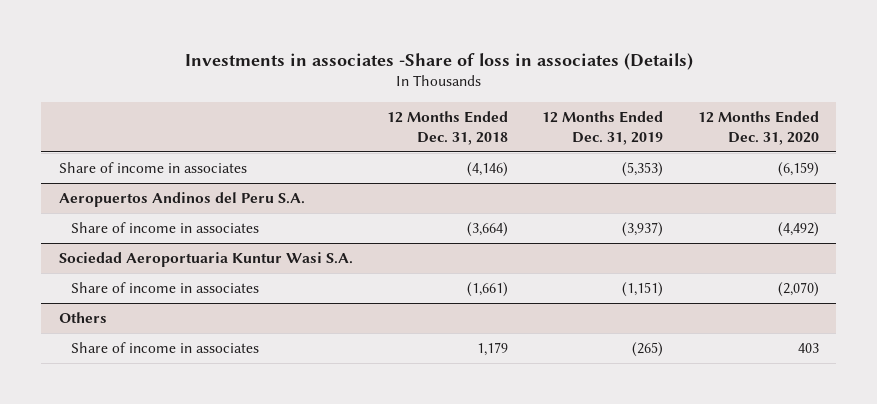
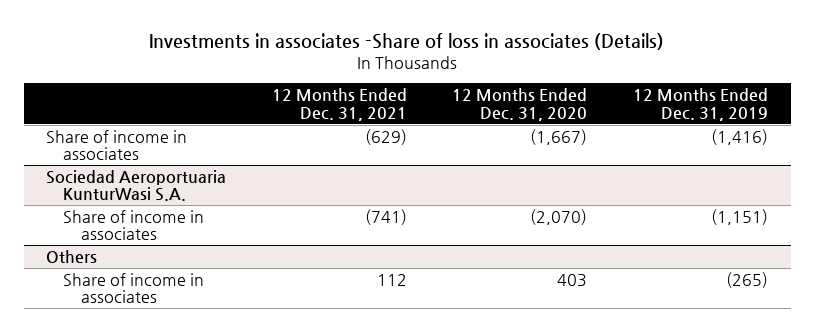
- | 12 Months Ended Dec. 31, 2018 | 12 Months Ended Dec. 31, 2019 | 12 Months Ended Dec. 31, 2020
+ | 12 Months Ended Dec. 31, 2021 | 12 Months Ended Dec. 31, 2020 | 12 Months Ended Dec. 31, 2019
- Share of income in associates | (4,146) | (5,353) | (6,159)
- Aeropuertos Andinos del Peru S.A.
- Share of income in associates | (3,664) | (3,937) | (4,492)
- Sociedad Aeroportuaria Kuntur Wasi S.A.
+ Share of income in associates | (629) | (1,667) | (1,416)
+ Sociedad Aeroportuaria KunturWasi S.A.

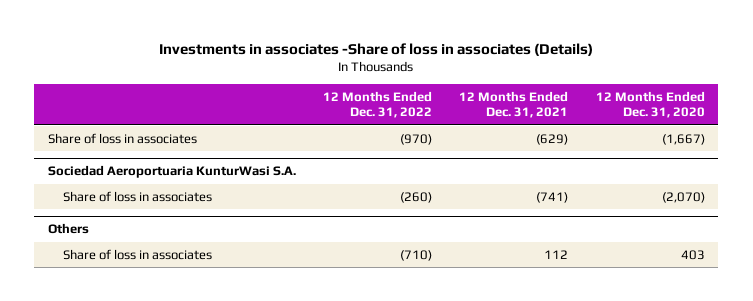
- | 12 Months Ended Dec. 31, 2021 | 12 Months Ended Dec. 31, 2020 | 12 Months Ended Dec. 31, 2019
+ | 12 Months Ended Dec. 31, 2022 | 12 Months Ended Dec. 31, 2021 | 12 Months Ended Dec. 31, 2020
- Share of income in associates | (629) | (1,667) | (1,416)
+ Share of loss in associates | (970) | (629) | (1,667)
@ Sociedad Aeroportuaria KunturWasi S.A.
- Share of income in associates | (741) | (2,070) | (1,151)
+ Share of loss in associates | (260) | (741) | (2,070)
@ Others
- Share of income in associates | 112 | 403 | (265)
+ Share of loss in associates | (710) | 112 | 403

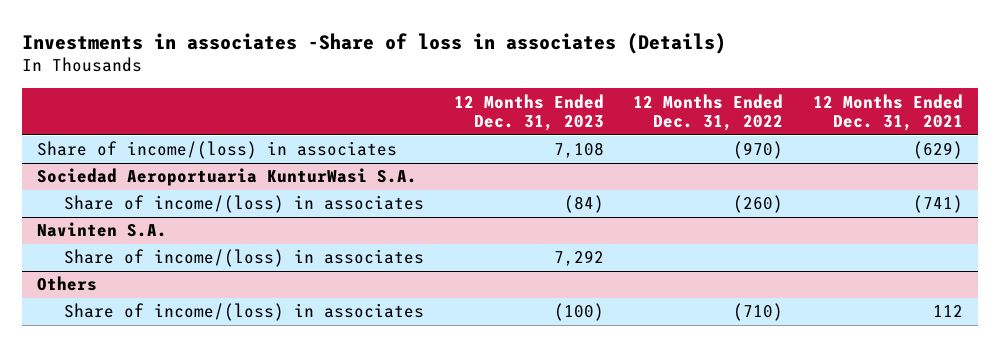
- | 12 Months Ended Dec. 31, 2022 | 12 Months Ended Dec. 31, 2021 | 12 Months Ended Dec. 31, 2020
+ | 12 Months Ended Dec. 31, 2023 | 12 Months Ended Dec. 31, 2022 | 12 Months Ended Dec. 31, 2021
- Share of loss in associates | (970) | (629) | (1,667)
+ Share of income/(loss) in associates | 7,108 | (970) | (629)
@ Sociedad Aeroportuaria KunturWasi S.A.
- Share of loss in associates | (260) | (741) | (2,070)
+ Share of income/(loss) in associates | (84) | (260) | (741)
+ Navinten S.A.
+ Share of income/(loss) in associates | 7,292 | |
@ Others
- Share of loss in associates | (710) | 112 | 403
+ Share of income/(loss) in associates | (100) | (710) | 112

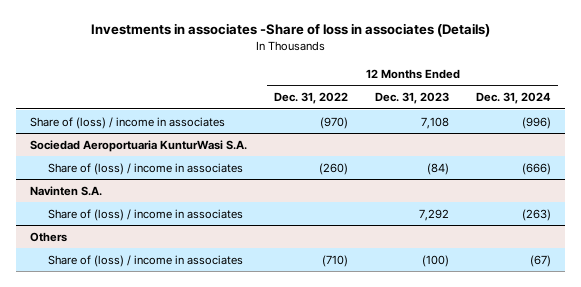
- | 12 Months Ended Dec. 31, 2023 | 12 Months Ended Dec. 31, 2022 | 12 Months Ended Dec. 31, 2021
+ | 12 Months Ended Dec. 31, 2022 | 12 Months Ended Dec. 31, 2023 | 12 Months Ended Dec. 31, 2024
- Share of income/(loss) in associates | 7,108 | (970) | (629)
+ Share of (loss) / income in associates | (970) | 7,108 | (996)
@ Sociedad Aeroportuaria KunturWasi S.A.
- Share of income/(loss) in associates | (84) | (260) | (741)
+ Share of (loss) / income in associates | (260) | (84) | (666)
@ Navinten S.A.
- Share of income/(loss) in associates | 7,292 | |
+ Share of (loss) / income in associates | | 7,292 | (263)
@ Others
- Share of income/(loss) in associates | (100) | (710) | 112
+ Share of (loss) / income in associates | (710) | (100) | (67)

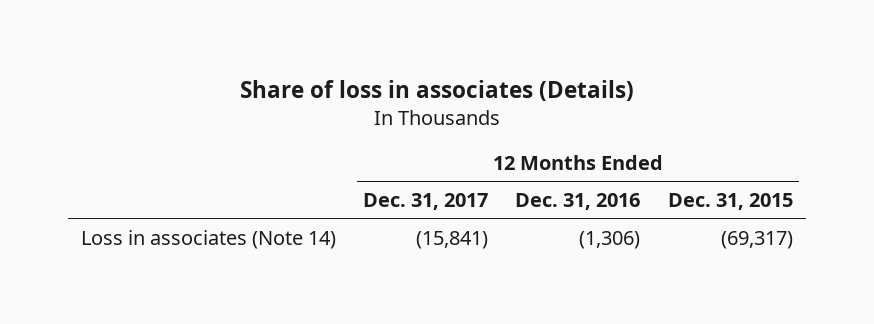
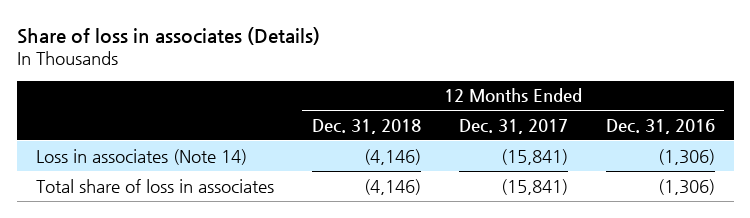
- | 12 Months Ended Dec. 31, 2017 | 12 Months Ended Dec. 31, 2016 | 12 Months Ended Dec. 31, 2015
+ | 12 Months Ended Dec. 31, 2018 | 12 Months Ended Dec. 31, 2017 | 12 Months Ended Dec. 31, 2016
+ Total share of loss in associates | (4,146) | (15,841) | (1,306)

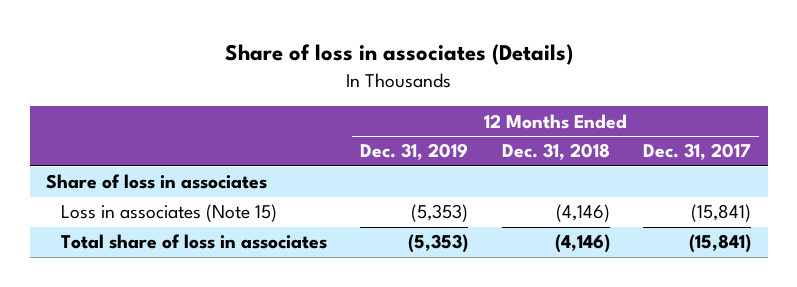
- | 12 Months Ended Dec. 31, 2018 | 12 Months Ended Dec. 31, 2017 | 12 Months Ended Dec. 31, 2016
+ | 12 Months Ended Dec. 31, 2019 | 12 Months Ended Dec. 31, 2018 | 12 Months Ended Dec. 31, 2017
- Loss in associates (Note 14) | (4,146) | (15,841) | (1,306)
+ Share of loss in associates
+ Loss in associates (Note 15) | (5,353) | (4,146) | (15,841)

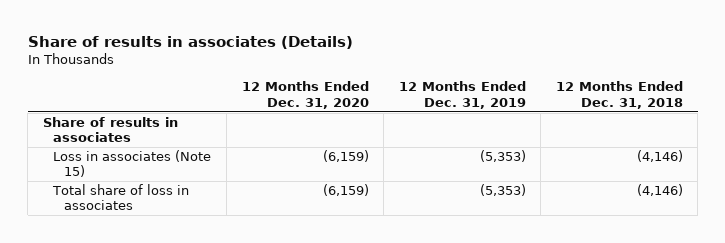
- Share of loss in associates (Details)
+ Share of results in associates (Details)
- | 12 Months Ended Dec. 31, 2019 | 12 Months Ended Dec. 31, 2018 | 12 Months Ended Dec. 31, 2017
+ | 12 Months Ended Dec. 31, 2020 | 12 Months Ended Dec. 31, 2019 | 12 Months Ended Dec. 31, 2018
- Share of loss in associates
+ Share of results in associates

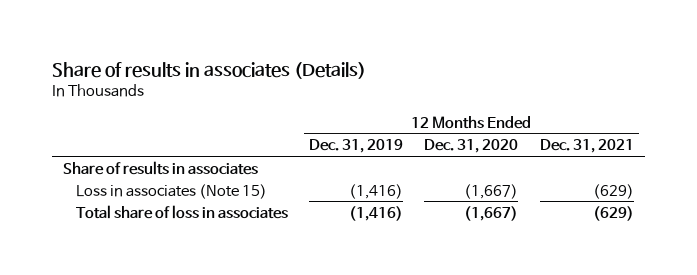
- | 12 Months Ended Dec. 31, 2020 | 12 Months Ended Dec. 31, 2019 | 12 Months Ended Dec. 31, 2018
+ | 12 Months Ended Dec. 31, 2019 | 12 Months Ended Dec. 31, 2020 | 12 Months Ended Dec. 31, 2021
- Loss in associates (Note 15) | (6,159) | (5,353) | (4,146)
- Total share of loss in associates | (6,159) | (5,353) | (4,146)
+ Loss in associates (Note 15) | (1,416) | (1,667) | (629)
+ Total share of loss in associates | (1,416) | (1,667) | (629)

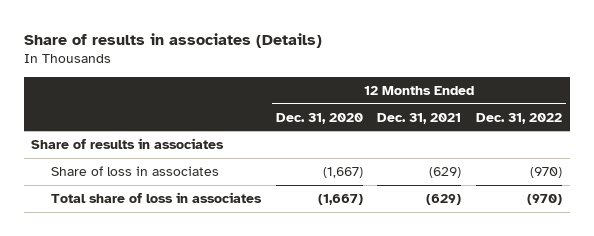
- | 12 Months Ended Dec. 31, 2019 | 12 Months Ended Dec. 31, 2020 | 12 Months Ended Dec. 31, 2021
+ | 12 Months Ended Dec. 31, 2020 | 12 Months Ended Dec. 31, 2021 | 12 Months Ended Dec. 31, 2022
- Loss in associates (Note 15) | (1,416) | (1,667) | (629)
+ Share of loss in associates | (1,667) | (629) | (970)

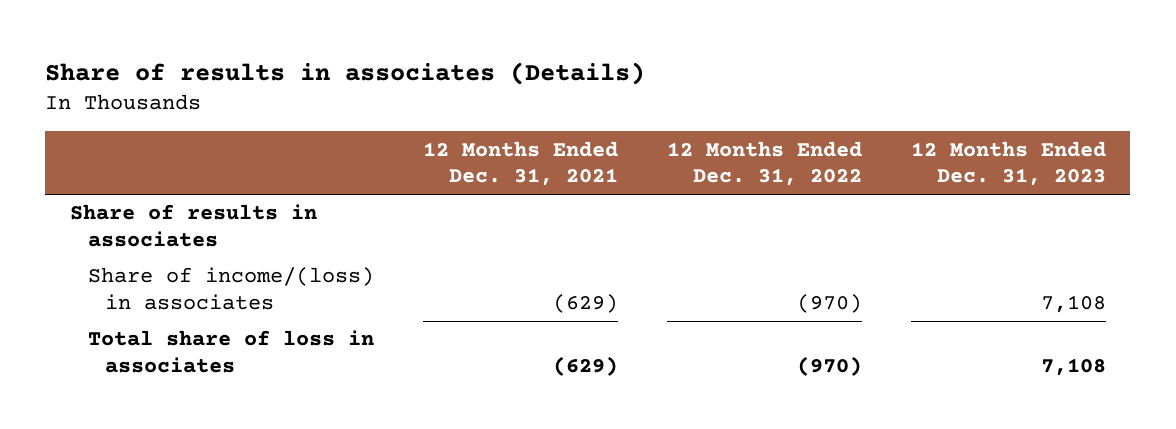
- | 12 Months Ended Dec. 31, 2020 | 12 Months Ended Dec. 31, 2021 | 12 Months Ended Dec. 31, 2022
+ | 12 Months Ended Dec. 31, 2021 | 12 Months Ended Dec. 31, 2022 | 12 Months Ended Dec. 31, 2023
- Share of loss in associates | (1,667) | (629) | (970)
+ Share of income/(loss) in associates | (629) | (970) | 7,108

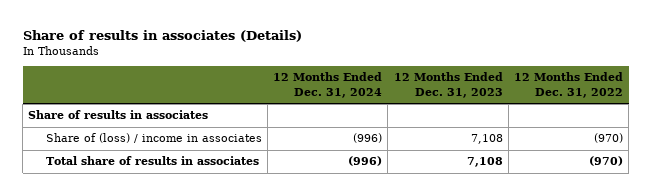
- | 12 Months Ended Dec. 31, 2021 | 12 Months Ended Dec. 31, 2022 | 12 Months Ended Dec. 31, 2023
+ | 12 Months Ended Dec. 31, 2024 | 12 Months Ended Dec. 31, 2023 | 12 Months Ended Dec. 31, 2022
- Share of income/(loss) in associates | (629) | (970) | 7,108
- Total share of loss in associates | (629) | (970) | 7,108
+ Share of (loss) / income in associates | (996) | 7,108 | (970)
+ Total share of results in associates | (996) | 7,108 | (970)

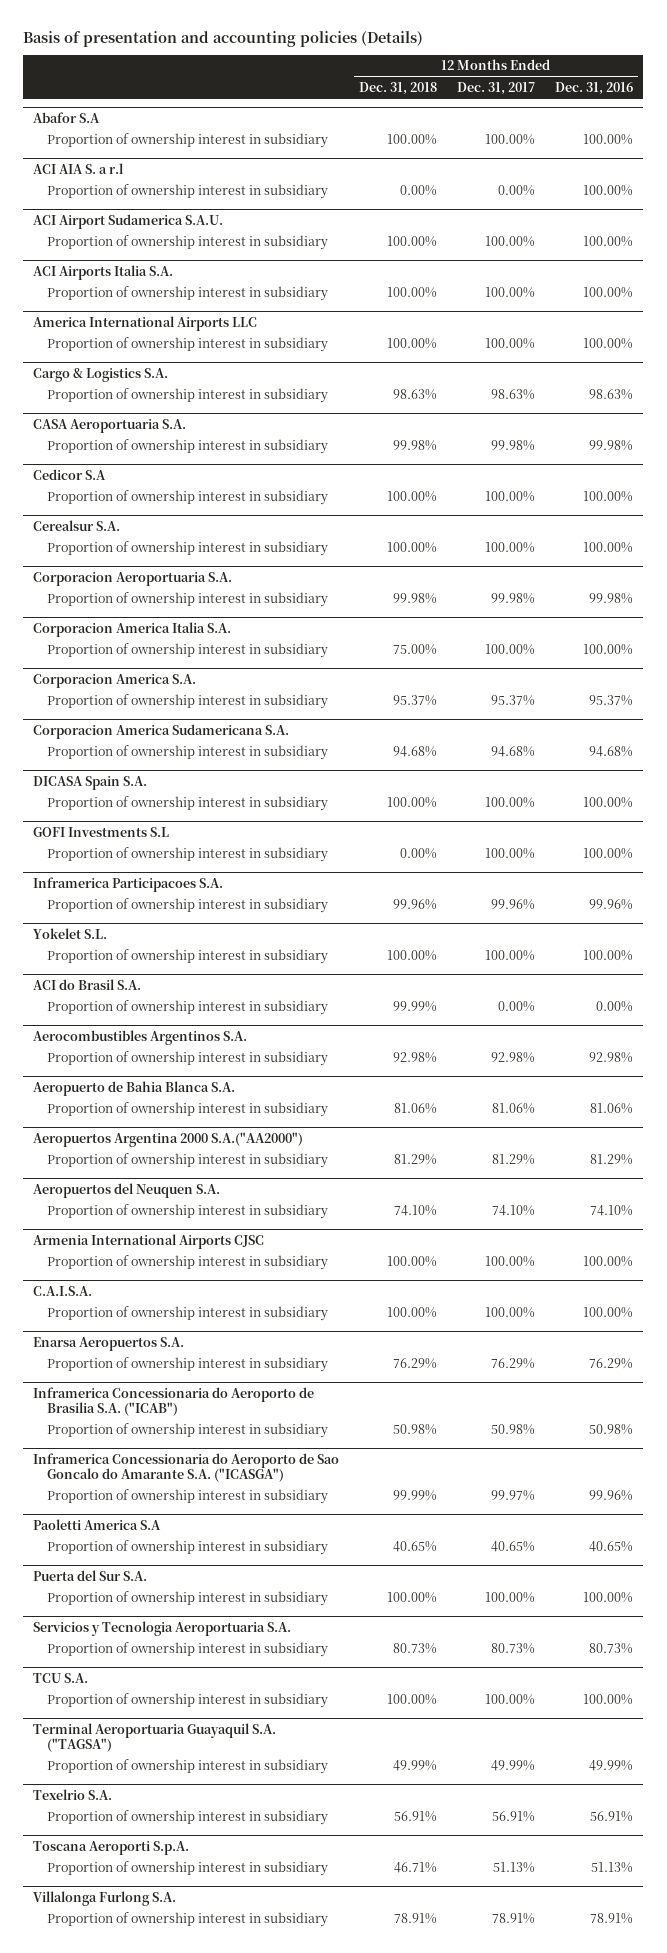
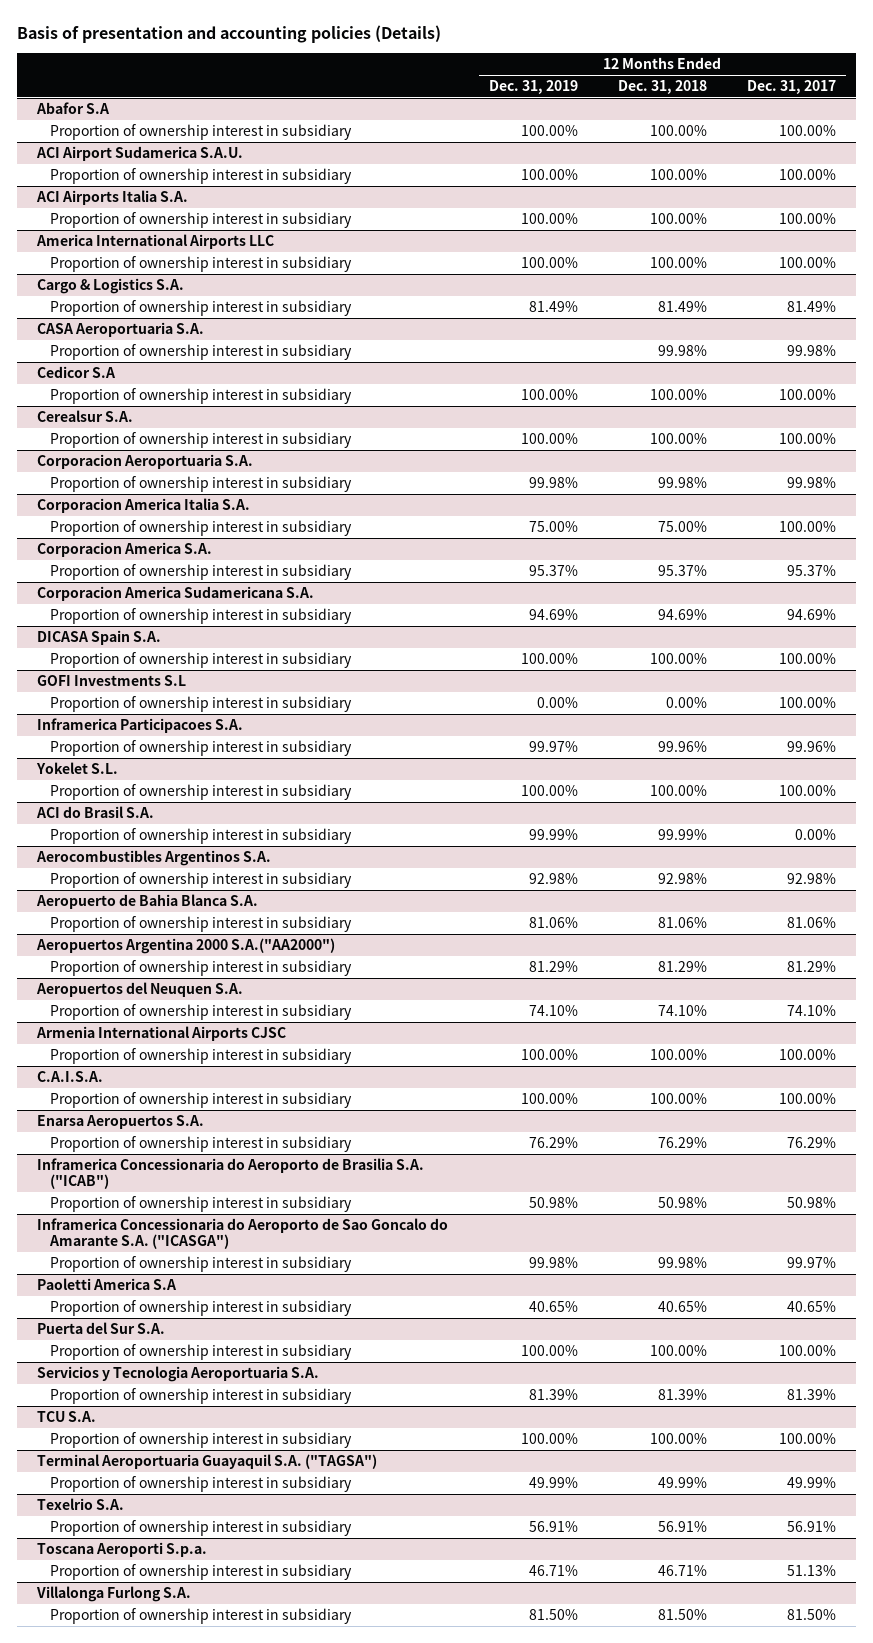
- | 12 Months Ended Dec. 31, 2018 | 12 Months Ended Dec. 31, 2017 | 12 Months Ended Dec. 31, 2016
+ | 12 Months Ended Dec. 31, 2019 | 12 Months Ended Dec. 31, 2018 | 12 Months Ended Dec. 31, 2017
- ACI AIA S. a r.l
- Proportion of ownership interest in subsidiary | 0.00% | 0.00% | 100.00%
@ Cargo & Logistics S.A.
- Proportion of ownership interest in subsidiary | 98.63% | 98.63% | 98.63%
+ Proportion of ownership interest in subsidiary | 81.49% | 81.49% | 81.49%
@ Corporacion America Sudamericana S.A.
- Proportion of ownership interest in subsidiary | 94.68% | 94.68% | 94.68%
+ Proportion of ownership interest in subsidiary | 94.69% | 94.69% | 94.69%
@ Inframerica Concessionaria do Aeroporto de Sao Goncalo do Amarante S.A. ("ICASGA")
- Proportion of ownership interest in subsidiary | 99.99% | 99.97% | 99.96%
+ Proportion of ownership interest in subsidiary | 99.98% | 99.98% | 99.97%
@ Servicios y Tecnologia Aeroportuaria S.A.
- Proportion of ownership interest in subsidiary | 80.73% | 80.73% | 80.73%
+ Proportion of ownership interest in subsidiary | 81.39% | 81.39% | 81.39%
- Toscana Aeroporti S.p.A.
+ Toscana Aeroporti S.p.a.
@ Villalonga Furlong S.A.
- Proportion of ownership interest in subsidiary | 78.91% | 78.91% | 78.91%
+ Proportion of ownership interest in subsidiary | 81.50% | 81.50% | 81.50%

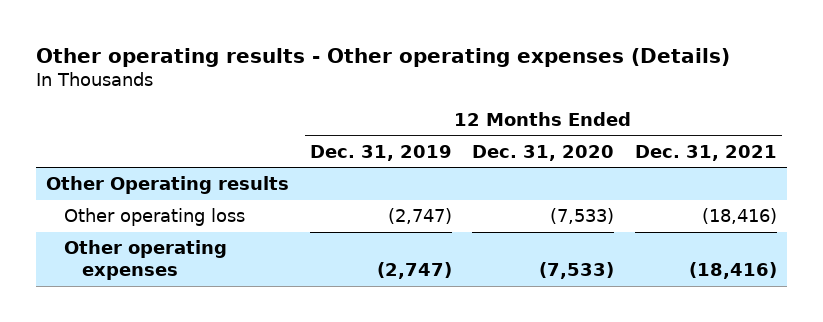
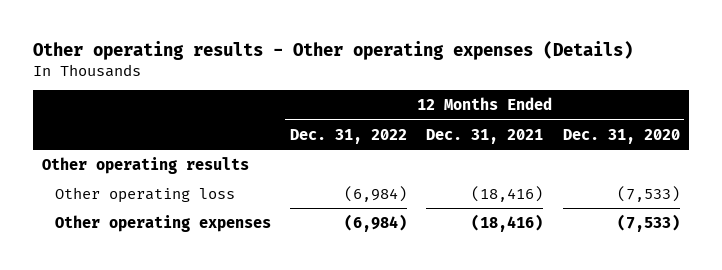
- | 12 Months Ended Dec. 31, 2019 | 12 Months Ended Dec. 31, 2020 | 12 Months Ended Dec. 31, 2021
+ | 12 Months Ended Dec. 31, 2022 | 12 Months Ended Dec. 31, 2021 | 12 Months Ended Dec. 31, 2020
- Other Operating results
+ Other operating results

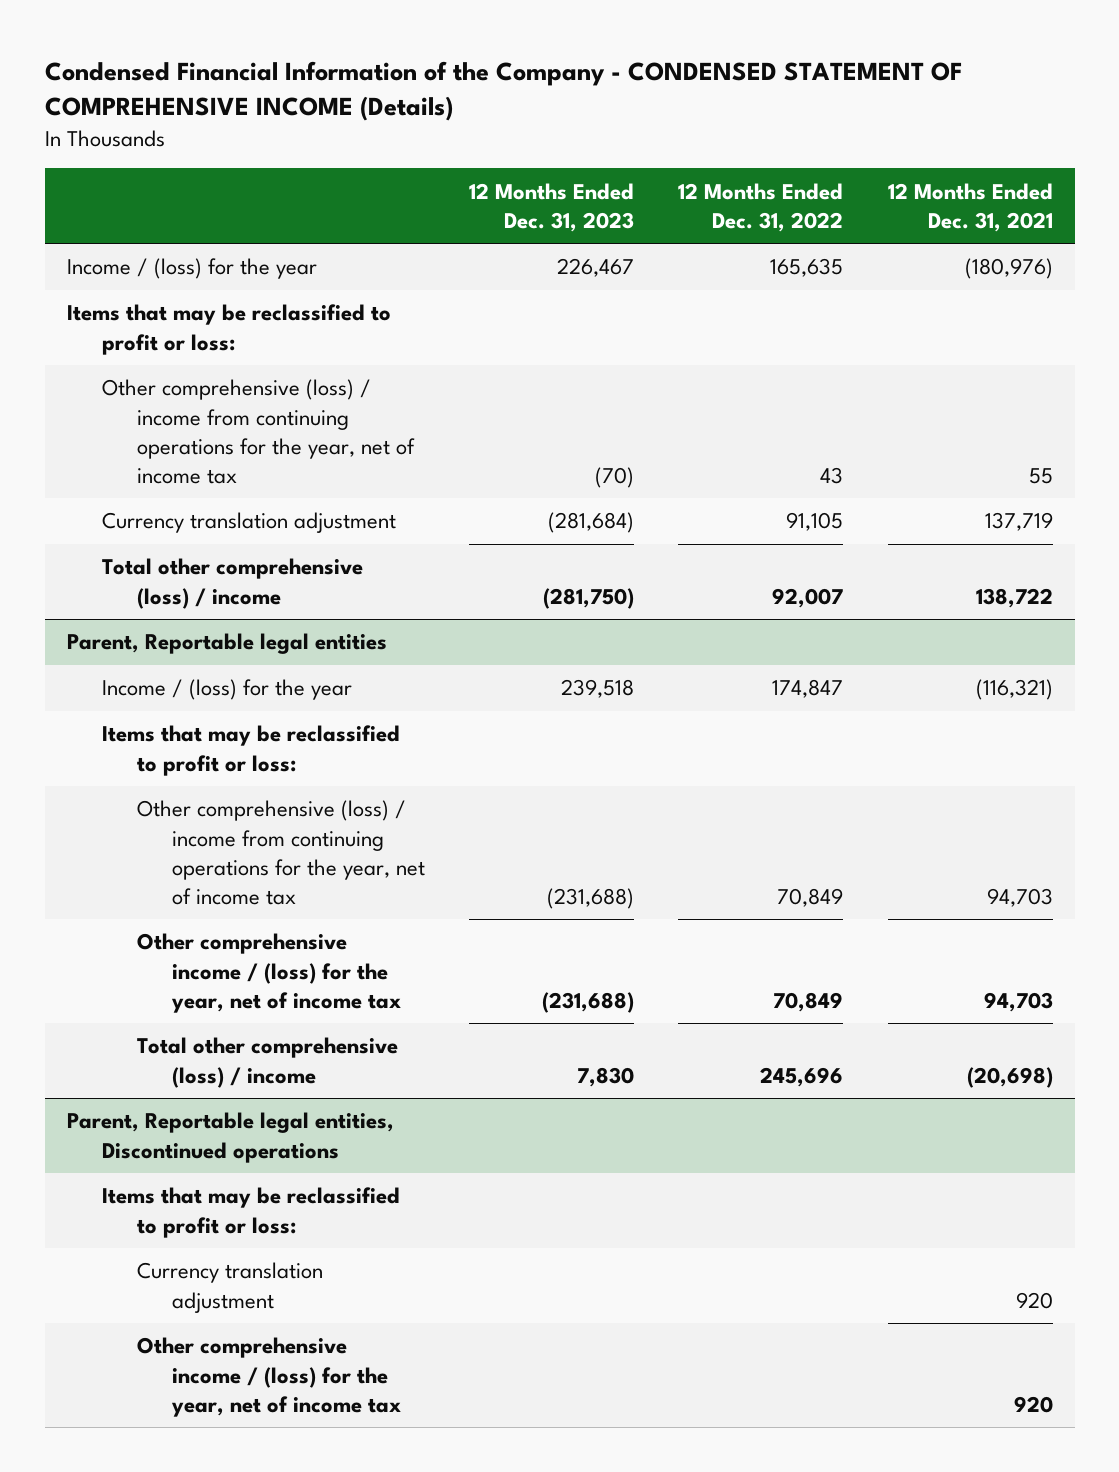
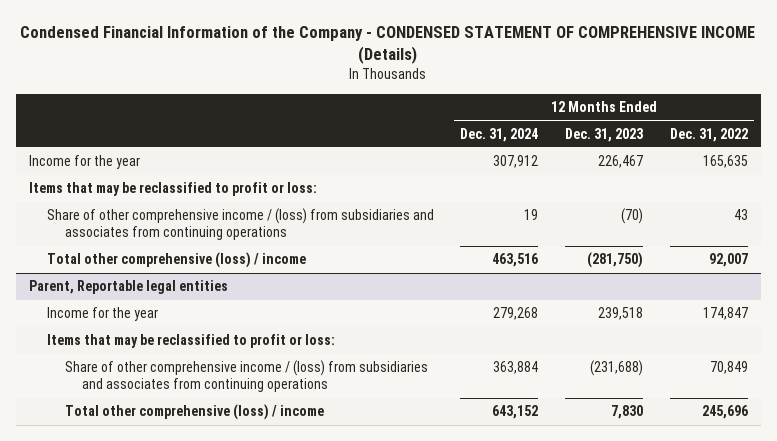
- | 12 Months Ended Dec. 31, 2023 | 12 Months Ended Dec. 31, 2022 | 12 Months Ended Dec. 31, 2021
+ | 12 Months Ended Dec. 31, 2024 | 12 Months Ended Dec. 31, 2023 | 12 Months Ended Dec. 31, 2022
- Income / (loss) for the year | 226,467 | 165,635 | (180,976)
+ Income for the year | 307,912 | 226,467 | 165,635
- Other comprehensive (loss) / income from continuing operations for the year, net of income tax | (70) | 43 | 55
- Currency translation adjustment | (281,684) | 91,105 | 137,719
+ Share of other comprehensive income / (loss) from subsidiaries and associates from continuing operations | 19 | (70) | 43
@ Parent, Reportable legal entities
- Income / (loss) for the year | 239,518 | 174,847 | (116,321)
+ Income for the year | 279,268 | 239,518 | 174,847
- Other comprehensive (loss) / income from continuing operations for the year, net of income tax | (231,688) | 70,849 | 94,703
- Other comprehensive income / (loss) for the year, net of income tax | (231,688) | 70,849 | 94,703
+ Share of other comprehensive income / (loss) from subsidiaries and associates from continuing operations | 363,884 | (231,688) | 70,849
- Parent, Reportable legal entities, Discontinued operations
- Items that may be reclassified to profit or loss:
- Currency translation adjustment | | | 920
- Other comprehensive income / (loss) for the year, net of income tax | | | 920

